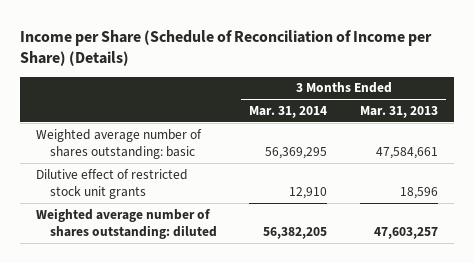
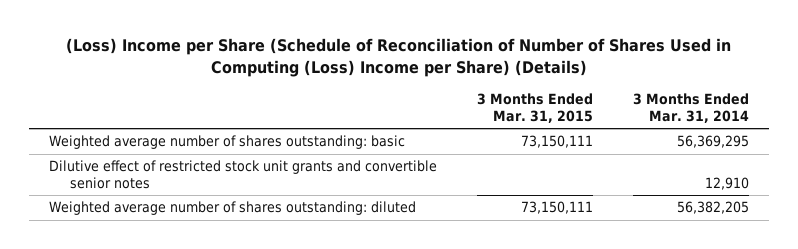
- Income per Share (Schedule of Reconciliation of Income per Share) (Details)
+ (Loss) Income per Share (Schedule of Reconciliation of Number of Shares Used in Computing (Loss) Income per Share) (Details)
- | 3 Months Ended Mar. 31, 2014 | 3 Months Ended Mar. 31, 2013
+ | 3 Months Ended Mar. 31, 2015 | 3 Months Ended Mar. 31, 2014
- Dilutive effect of restricted stock unit grants | 12,910 | 18,596
+ Dilutive effect of restricted stock unit grants and convertible senior notes | | 12,910

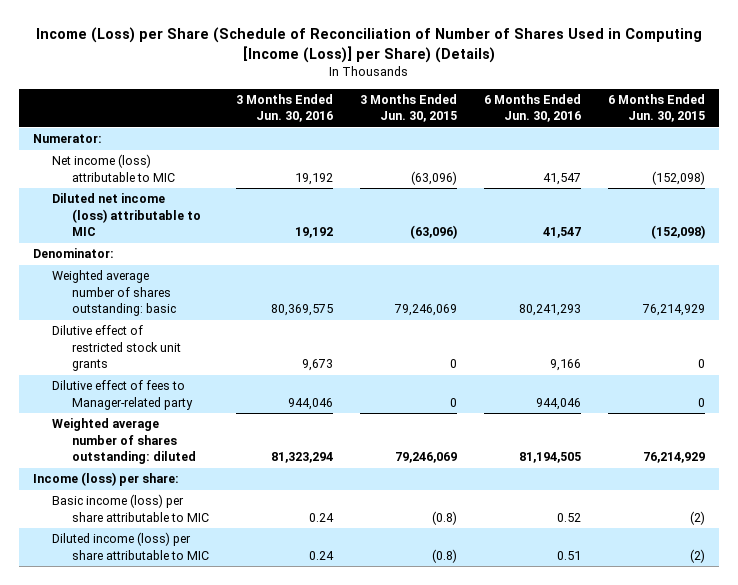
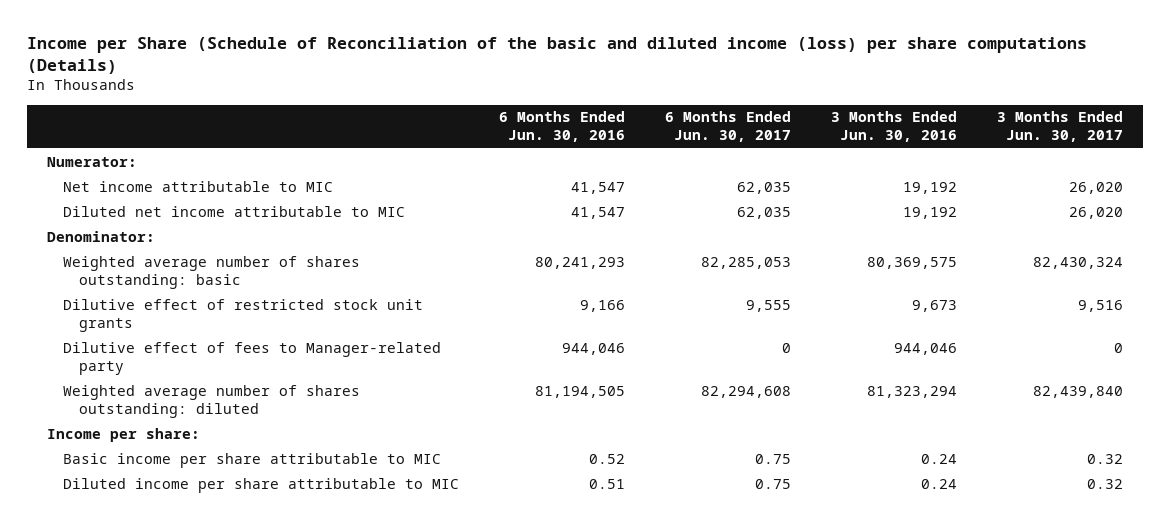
- Income (Loss) per Share (Schedule of Reconciliation of Number of Shares Used in Computing [Income (Loss)] per Share) (Details)
+ Income per Share (Schedule of Reconciliation of the basic and diluted income (loss) per share computations (Details)
- | 3 Months Ended Jun. 30, 2016 | 3 Months Ended Jun. 30, 2015 | 6 Months Ended Jun. 30, 2016 | 6 Months Ended Jun. 30, 2015
+ | 6 Months Ended Jun. 30, 2016 | 6 Months Ended Jun. 30, 2017 | 3 Months Ended Jun. 30, 2016 | 3 Months Ended Jun. 30, 2017
- Net income (loss) attributable to MIC | 19,192 | (63,096) | 41,547 | (152,098)
- Diluted net income (loss) attributable to MIC | 19,192 | (63,096) | 41,547 | (152,098)
+ Net income attributable to MIC | 41,547 | 62,035 | 19,192 | 26,020
+ Diluted net income attributable to MIC | 41,547 | 62,035 | 19,192 | 26,020
- Income (loss) per share:
- Basic income (loss) per share attributable to MIC | 0.24 | (0.8) | 0.52 | (2)
- Diluted income (loss) per share attributable to MIC | 0.24 | (0.8) | 0.51 | (2)
+ Income per share:
+ Basic income per share attributable to MIC | 0.52 | 0.75 | 0.24 | 0.32
+ Diluted income per share attributable to MIC | 0.51 | 0.75 | 0.24 | 0.32

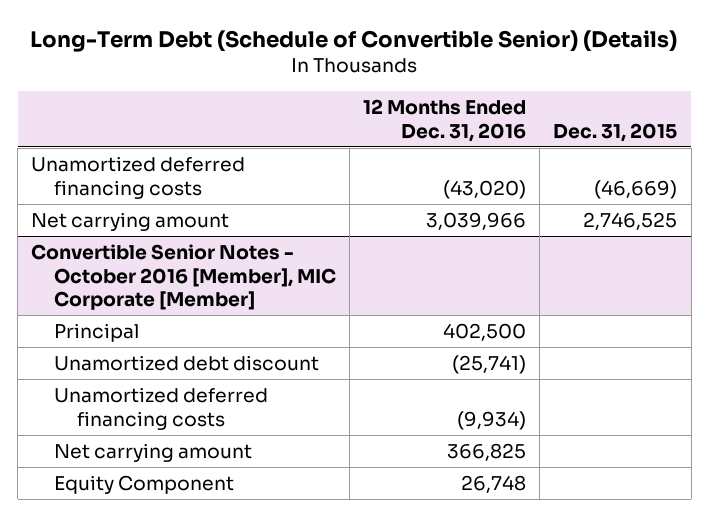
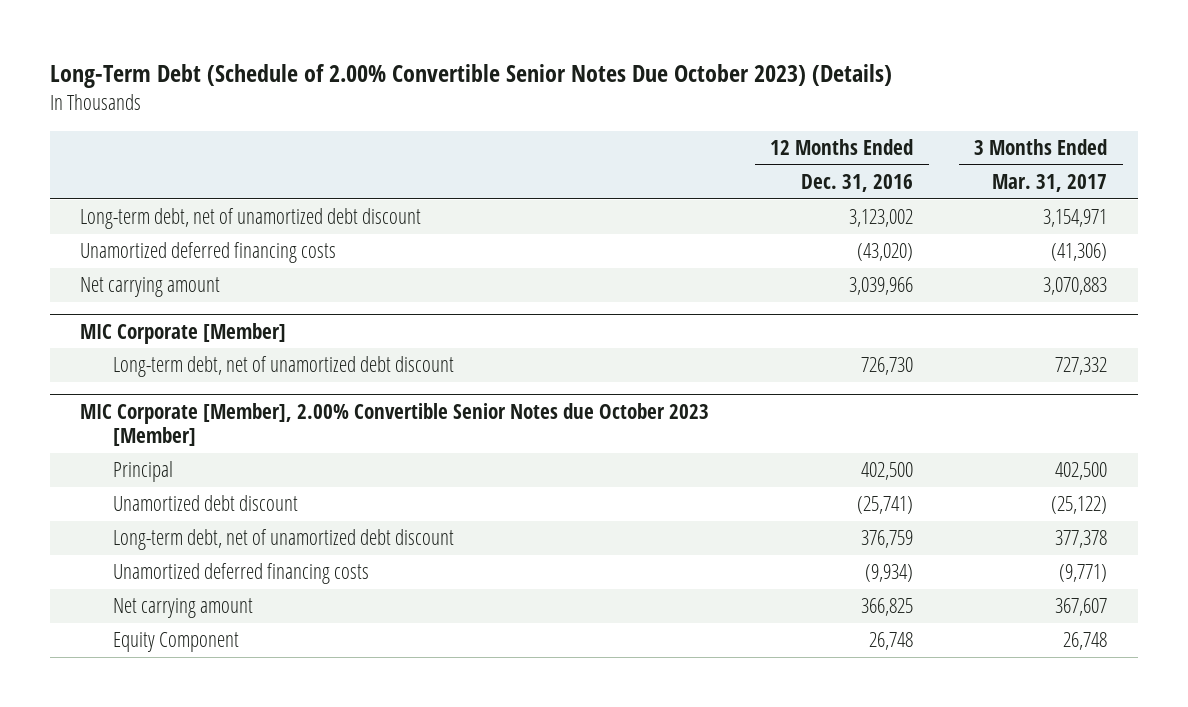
- Long-Term Debt (Schedule of Convertible Senior) (Details)
+ Long-Term Debt (Schedule of 2.00% Convertible Senior Notes Due October 2023) (Details)
- | 12 Months Ended Dec. 31, 2016 | Dec. 31, 2015
+ | 12 Months Ended Dec. 31, 2016 | 3 Months Ended Mar. 31, 2017
+ Long-term debt, net of unamortized debt discount | 3,123,002 | 3,154,971
- Convertible Senior Notes - October 2016 [Member], MIC Corporate [Member]
+ MIC Corporate [Member]
+ Long-term debt, net of unamortized debt discount | 726,730 | 727,332
+ MIC Corporate [Member], 2.00% Convertible Senior Notes due October 2023 [Member]
+ Long-term debt, net of unamortized debt discount | 376,759 | 377,378

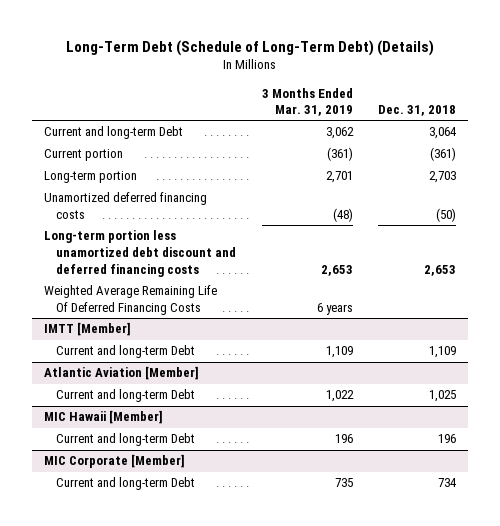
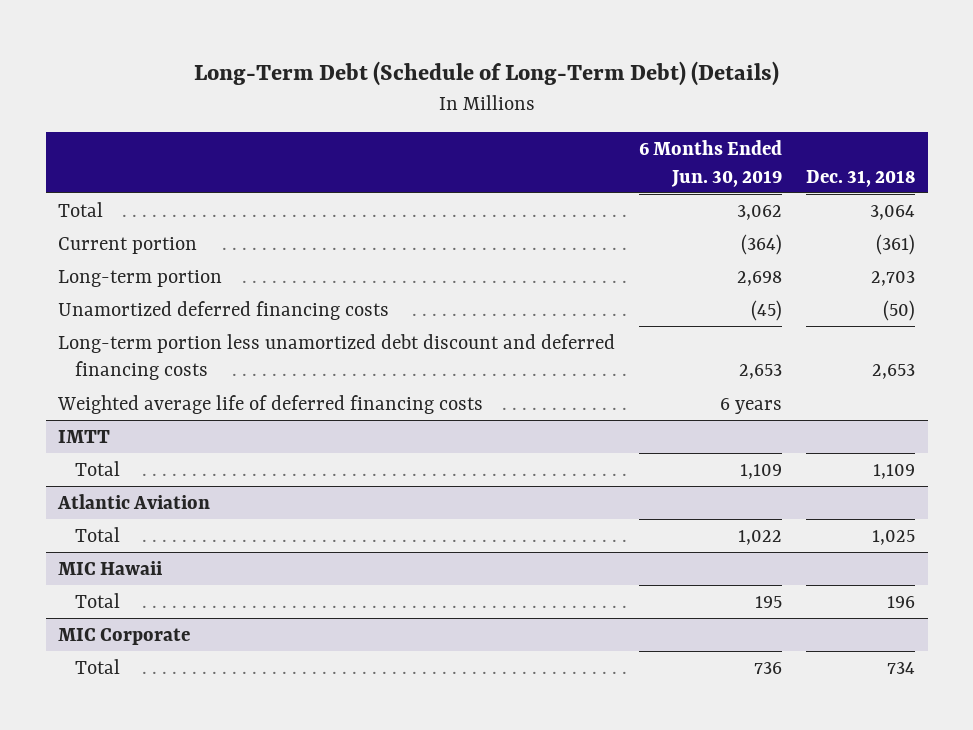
- | 3 Months Ended Mar. 31, 2019 | Dec. 31, 2018
+ | 6 Months Ended Jun. 30, 2019 | Dec. 31, 2018
- Current and long-term Debt | 3,062 | 3,064
+ Total | 3,062 | 3,064
- Weighted Average Remaining Life Of Deferred Financing Costs | 6 years |
- IMTT [Member]
- Current and long-term Debt | 1,109 | 1,109
- Atlantic Aviation [Member]
- Current and long-term Debt | 1,022 | 1,025
- MIC Hawaii [Member]
- Current and long-term Debt | 196 | 196
- MIC Corporate [Member]
- Current and long-term Debt | 735 | 734
+ Weighted average life of deferred financing costs | 6 years |
+ IMTT
+ Total | 1,109 | 1,109
+ Atlantic Aviation
+ Total | 1,022 | 1,025
+ MIC Hawaii
+ Total | 195 | 196
+ MIC Corporate
+ Total | 736 | 734

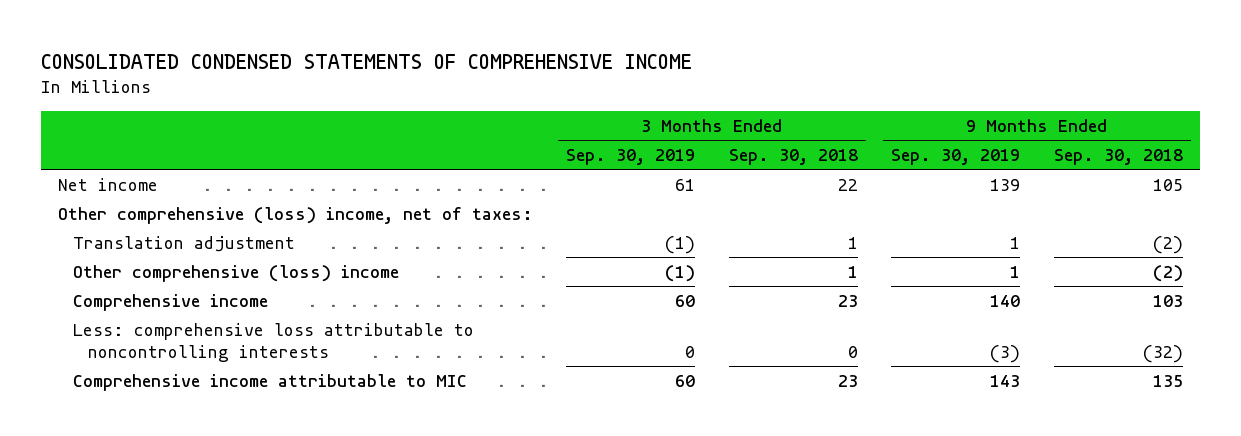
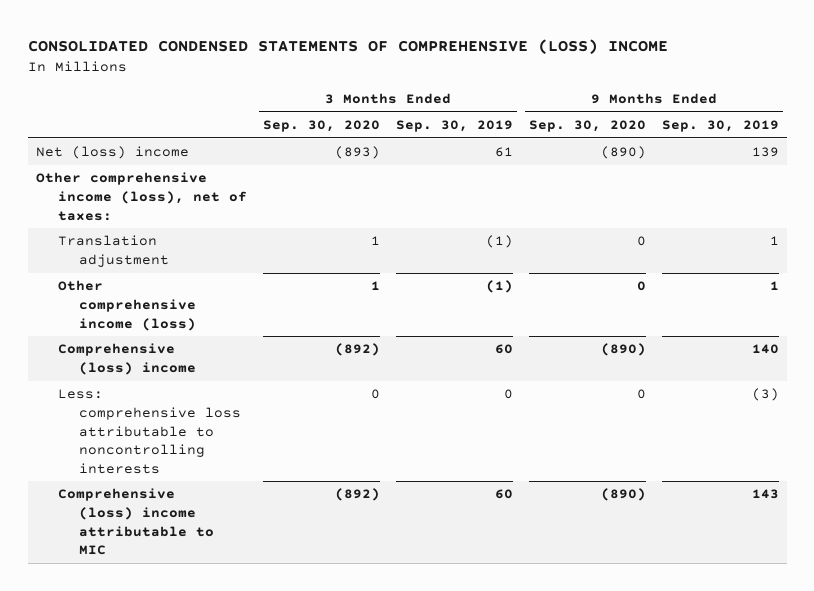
- CONSOLIDATED CONDENSED STATEMENTS OF COMPREHENSIVE INCOME
+ CONSOLIDATED CONDENSED STATEMENTS OF COMPREHENSIVE (LOSS) INCOME
- | 3 Months Ended Sep. 30, 2019 | 3 Months Ended Sep. 30, 2018 | 9 Months Ended Sep. 30, 2019 | 9 Months Ended Sep. 30, 2018
+ | 3 Months Ended Sep. 30, 2020 | 3 Months Ended Sep. 30, 2019 | 9 Months Ended Sep. 30, 2020 | 9 Months Ended Sep. 30, 2019
- Net income | 61 | 22 | 139 | 105
- Other comprehensive (loss) income, net of taxes:
+ Net (loss) income | (893) | 61 | (890) | 139
+ Other comprehensive income (loss), net of taxes:
- Other comprehensive (loss) income | (1) | 1 | 1 | (2)
- Comprehensive income | 60 | 23 | 140 | 103
+ Other comprehensive income (loss) | 1 | (1) | 0 | 1
+ Comprehensive (loss) income | (892) | 60 | (890) | 140
- Comprehensive income attributable to MIC | 60 | 23 | 143 | 135
+ Comprehensive (loss) income attributable to MIC | (892) | 60 | (890) | 143

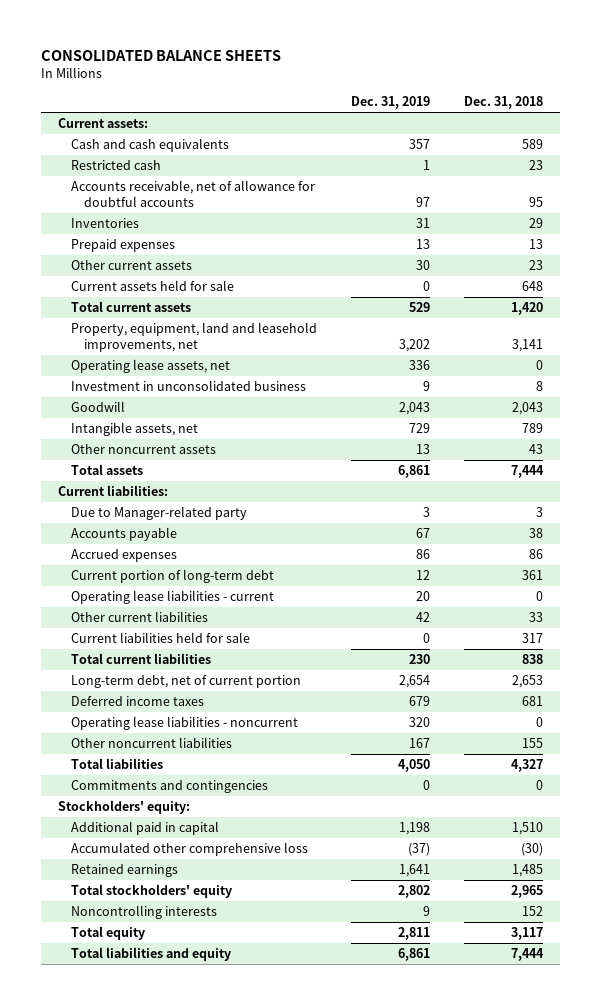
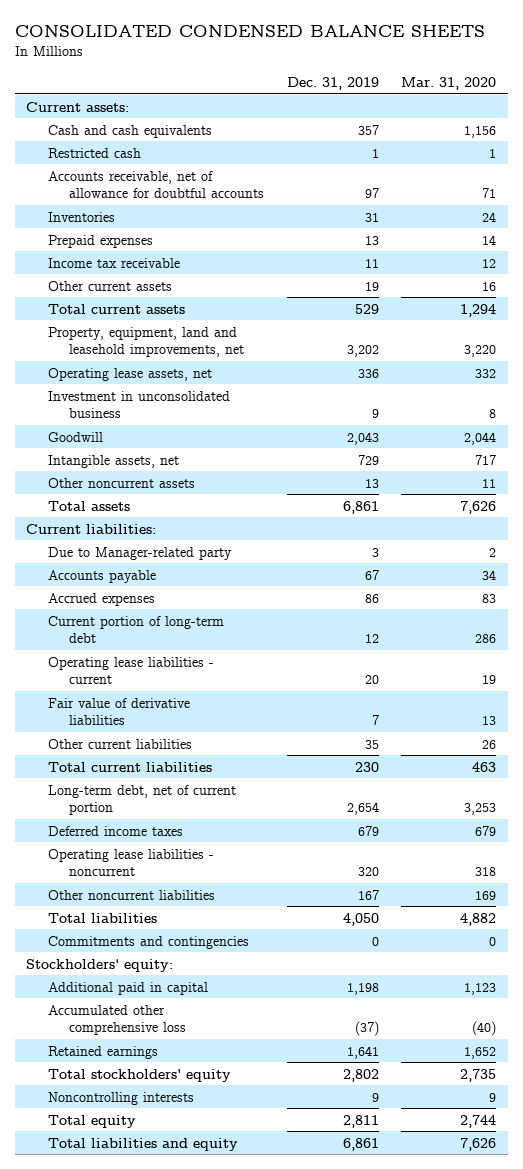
- CONSOLIDATED BALANCE SHEETS
+ CONSOLIDATED CONDENSED BALANCE SHEETS
- | Dec. 31, 2019 | Dec. 31, 2018
+ | Dec. 31, 2019 | Mar. 31, 2020
- Other current assets | 30 | 23
- Current assets held for sale | 0 | 648
+ Income tax receivable | 11 | 12
+ Other current assets | 19 | 16
- Other current liabilities | 42 | 33
- Current liabilities held for sale | 0 | 317
+ Fair value of derivative liabilities | 7 | 13
+ Other current liabilities | 35 | 26

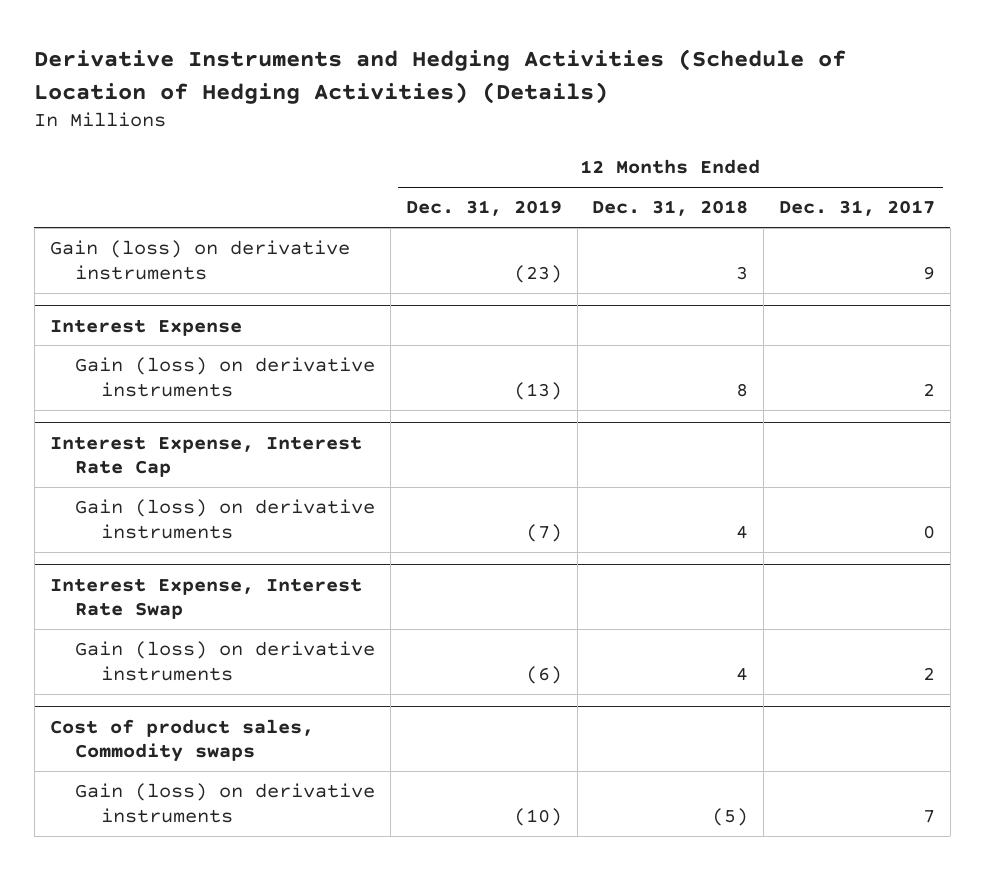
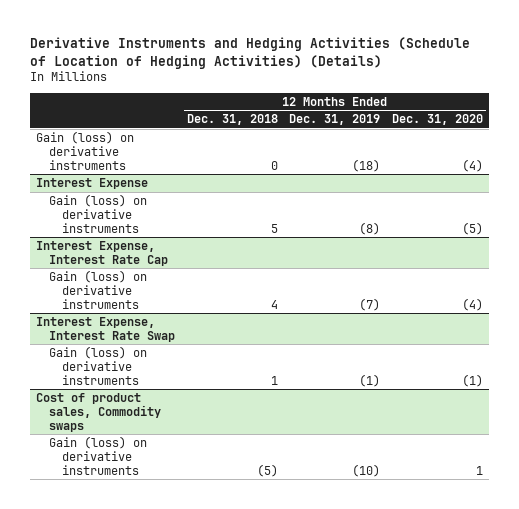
- | 12 Months Ended Dec. 31, 2019 | 12 Months Ended Dec. 31, 2018 | 12 Months Ended Dec. 31, 2017
+ | 12 Months Ended Dec. 31, 2018 | 12 Months Ended Dec. 31, 2019 | 12 Months Ended Dec. 31, 2020
- Gain (loss) on derivative instruments | (23) | 3 | 9
+ Gain (loss) on derivative instruments | 0 | (18) | (4)
@ Interest Expense
- Gain (loss) on derivative instruments | (13) | 8 | 2
+ Gain (loss) on derivative instruments | 5 | (8) | (5)
@ Interest Expense, Interest Rate Swap
- Gain (loss) on derivative instruments | (6) | 4 | 2
+ Gain (loss) on derivative instruments | 1 | (1) | (1)

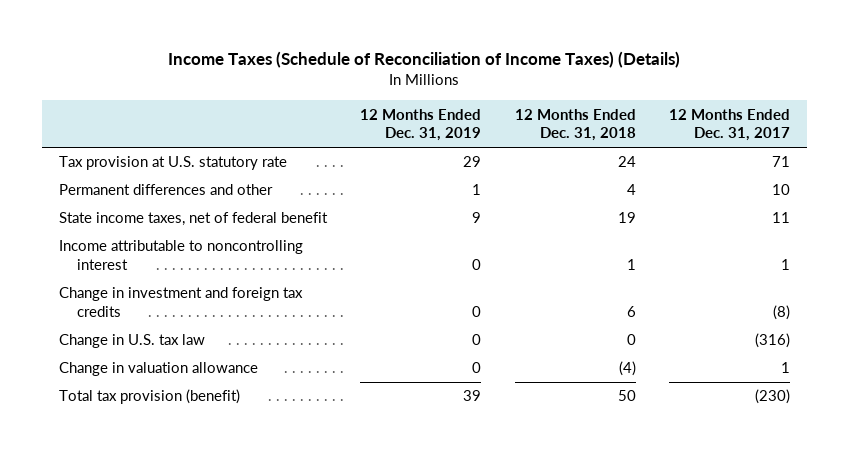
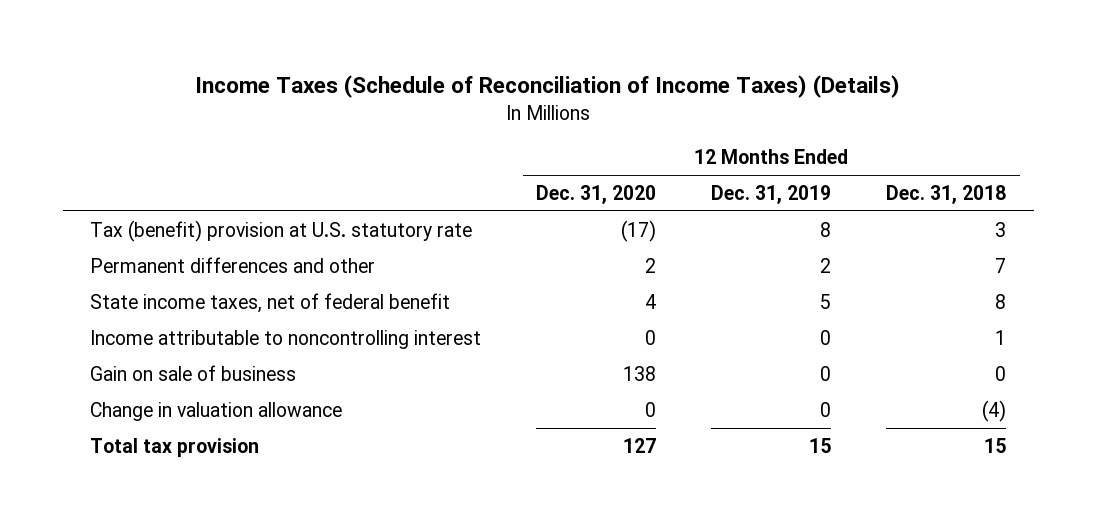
- | 12 Months Ended Dec. 31, 2019 | 12 Months Ended Dec. 31, 2018 | 12 Months Ended Dec. 31, 2017
+ | 12 Months Ended Dec. 31, 2020 | 12 Months Ended Dec. 31, 2019 | 12 Months Ended Dec. 31, 2018
- Tax provision at U.S. statutory rate | 29 | 24 | 71
- Permanent differences and other | 1 | 4 | 10
- State income taxes, net of federal benefit | 9 | 19 | 11
+ Tax (benefit) provision at U.S. statutory rate | (17) | 8 | 3
+ Permanent differences and other | 2 | 2 | 7
+ State income taxes, net of federal benefit | 4 | 5 | 8
- Change in investment and foreign tax credits | 0 | 6 | (8)
- Change in U.S. tax law | 0 | 0 | (316)
+ Gain on sale of business | 138 | 0 | 0
- Total tax provision (benefit) | 39 | 50 | (230)
+ Total tax provision | 127 | 15 | 15

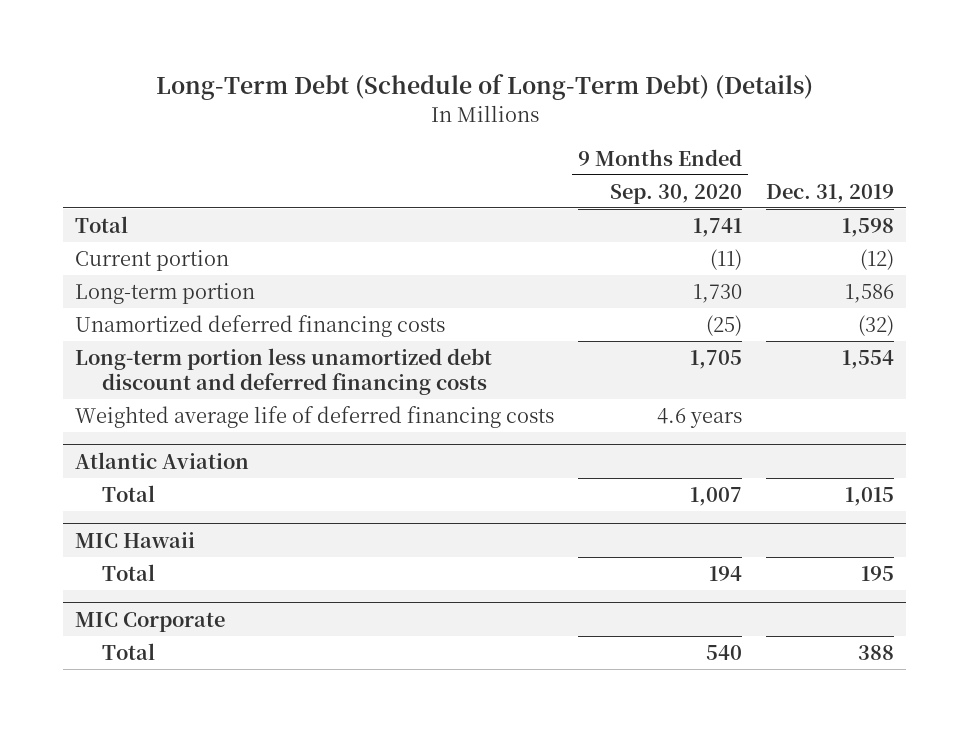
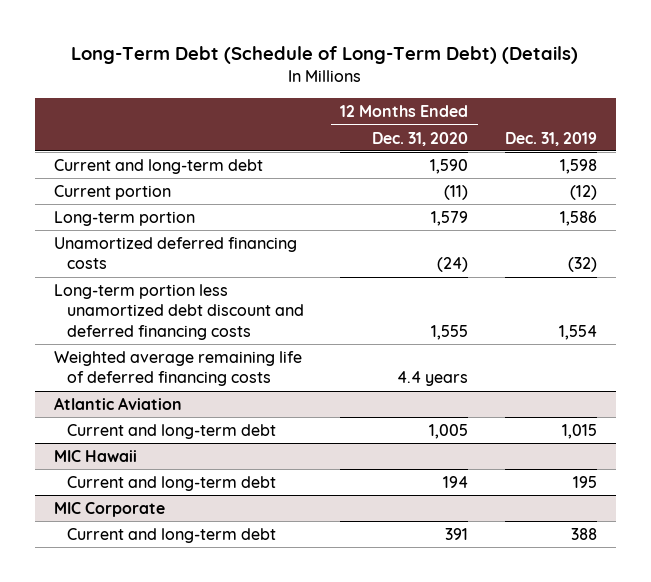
- | 9 Months Ended Sep. 30, 2020 | Dec. 31, 2019
+ | 12 Months Ended Dec. 31, 2020 | Dec. 31, 2019
- Total | 1,741 | 1,598
+ Current and long-term debt | 1,590 | 1,598
- Weighted average life of deferred financing costs | 4.6 years |
+ Weighted average remaining life of deferred financing costs | 4.4 years |
@ Atlantic Aviation
- Total | 1,007 | 1,015
+ Current and long-term debt | 1,005 | 1,015
@ MIC Hawaii
- Total | 194 | 195
+ Current and long-term debt | 194 | 195
@ MIC Corporate
- Total | 540 | 388
+ Current and long-term debt | 391 | 388

